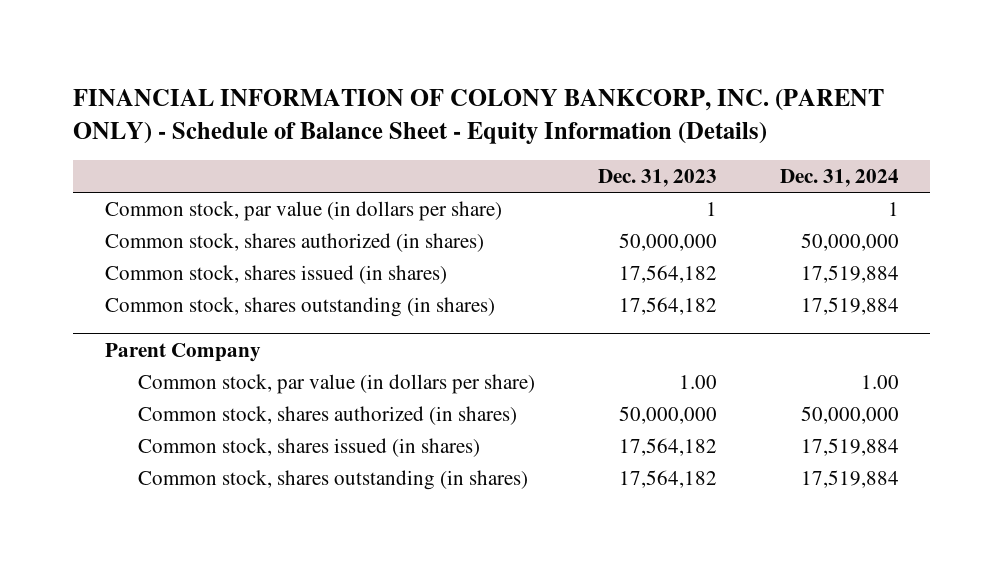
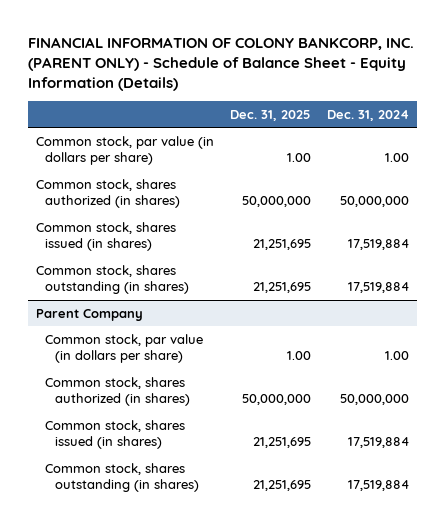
- | Dec. 31, 2023 | Dec. 31, 2024
+ | Dec. 31, 2025 | Dec. 31, 2024
- Common stock, par value (in dollars per share) | 1 | 1
+ Common stock, par value (in dollars per share) | 1.00 | 1.00

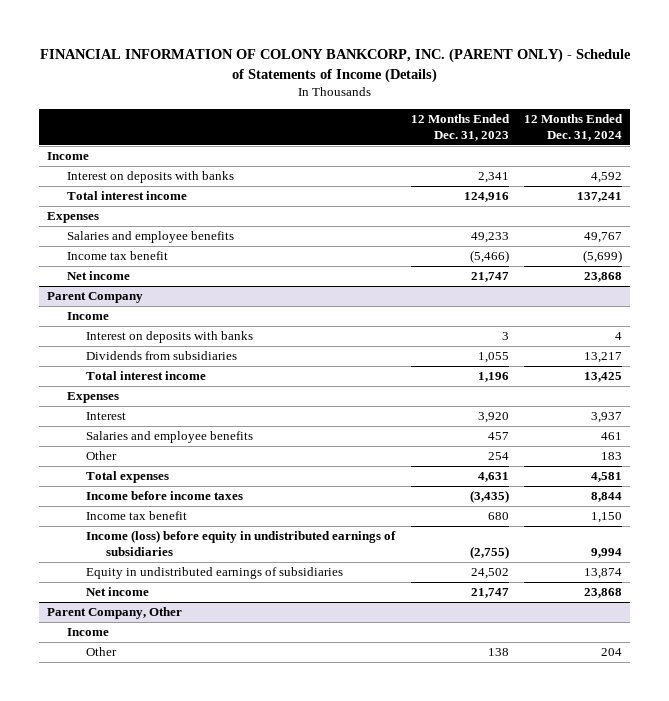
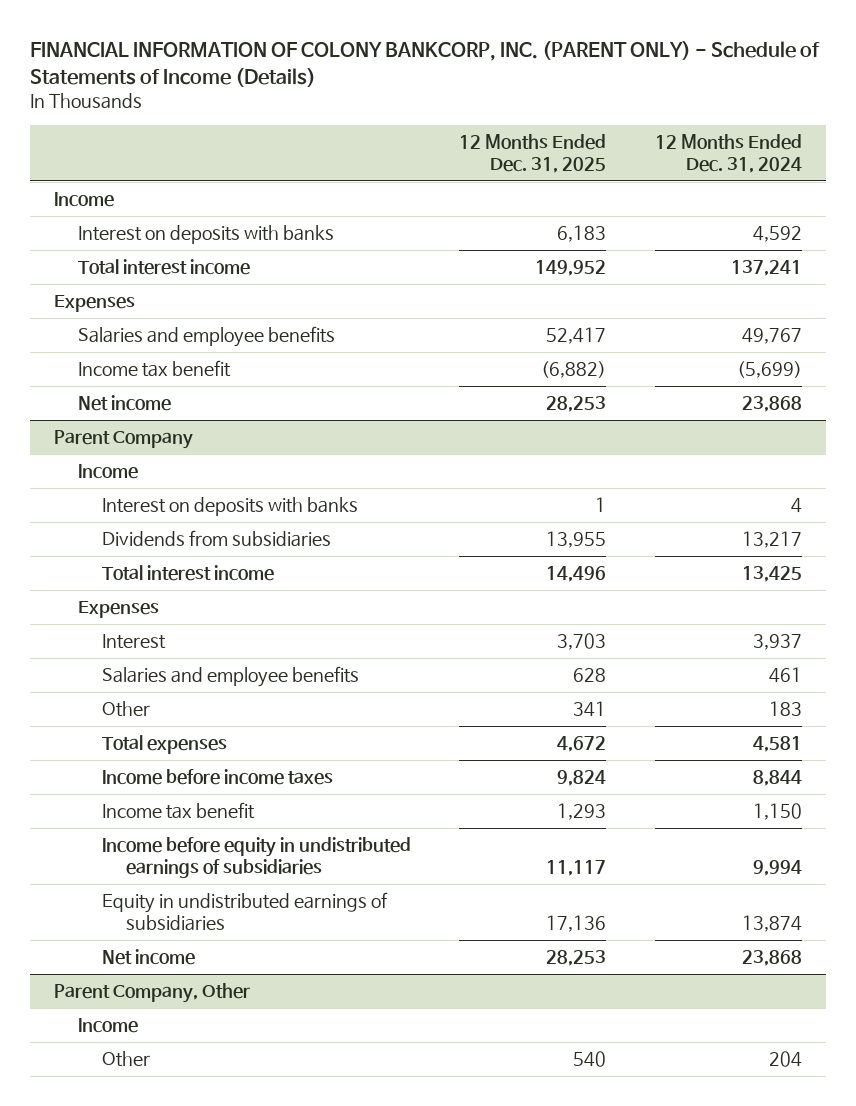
- | 12 Months Ended Dec. 31, 2023 | 12 Months Ended Dec. 31, 2024
+ | 12 Months Ended Dec. 31, 2025 | 12 Months Ended Dec. 31, 2024
@ Parent Company
- Income (loss) before equity in undistributed earnings of subsidiaries | (2,755) | 9,994
+ Income before equity in undistributed earnings of subsidiaries | 11,117 | 9,994

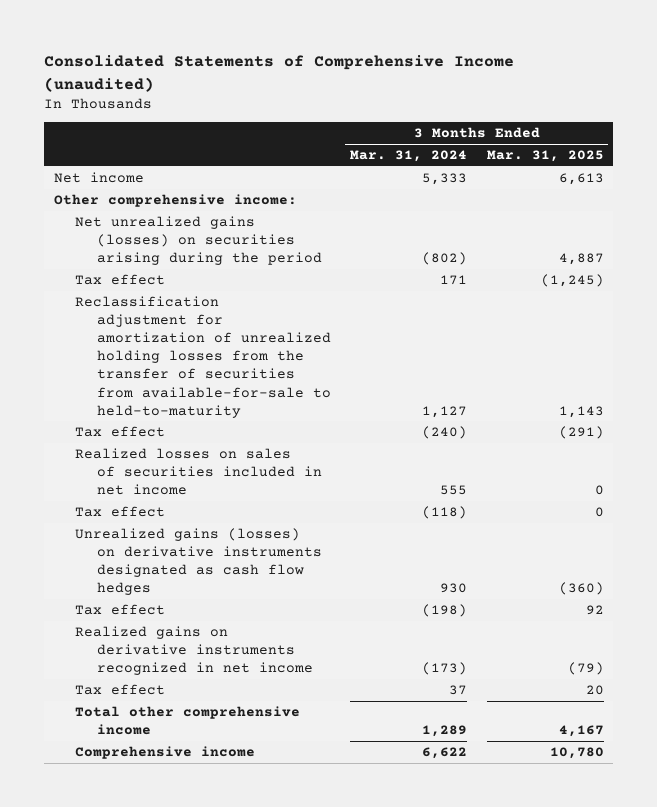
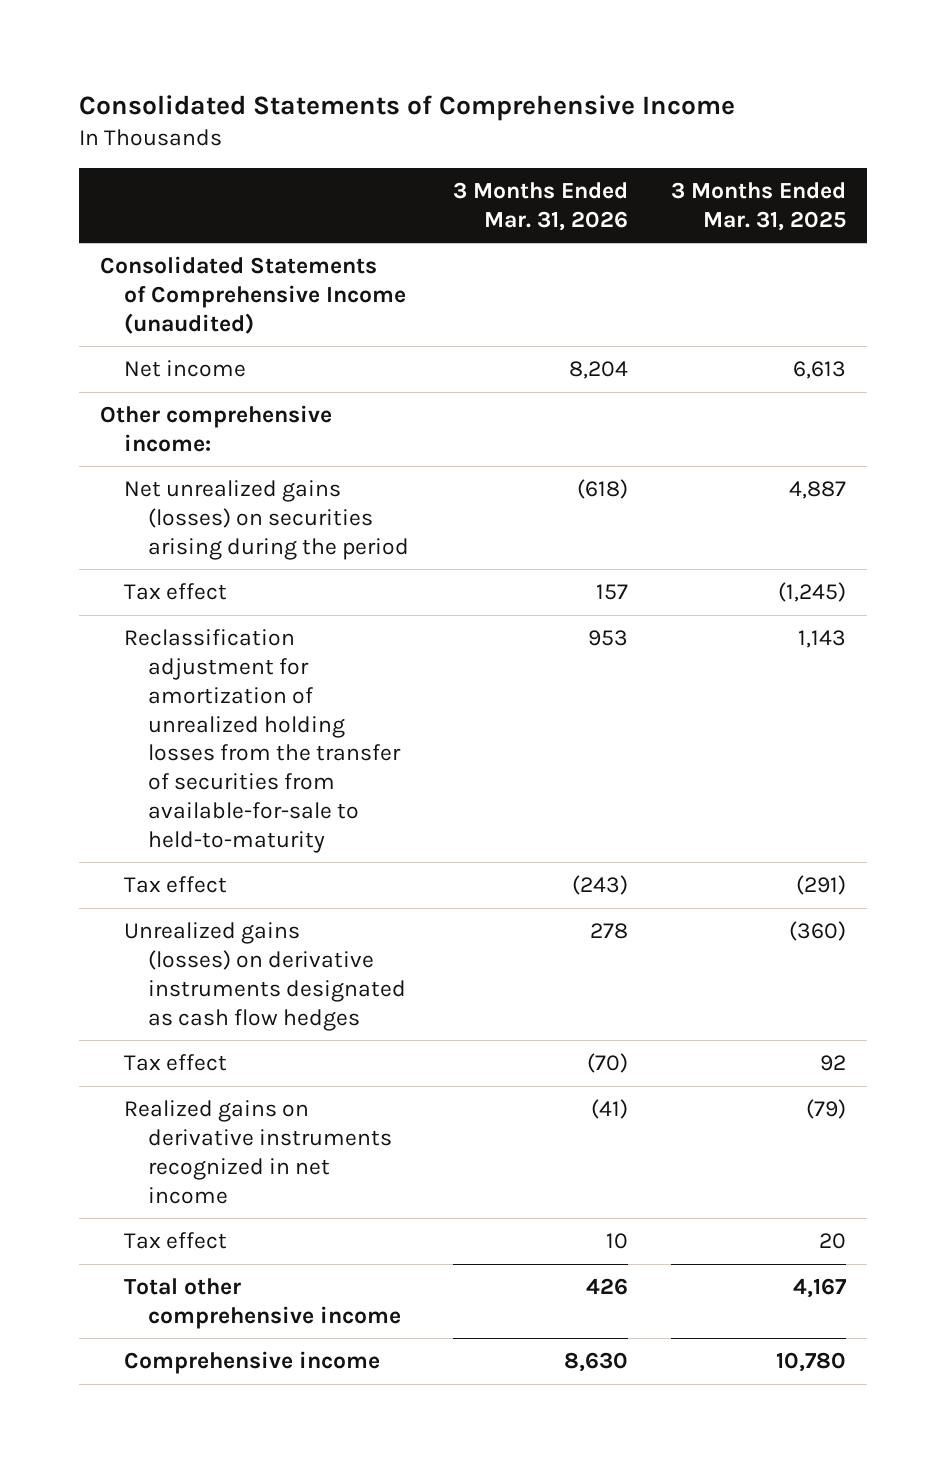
- Consolidated Statements of Comprehensive Income (unaudited)
+ Consolidated Statements of Comprehensive Income
- | 3 Months Ended Mar. 31, 2024 | 3 Months Ended Mar. 31, 2025
+ | 3 Months Ended Mar. 31, 2026 | 3 Months Ended Mar. 31, 2025
+ Consolidated Statements of Comprehensive Income (unaudited)
- Realized losses on sales of securities included in net income | 555 | 0
- Tax effect | (118) | 0

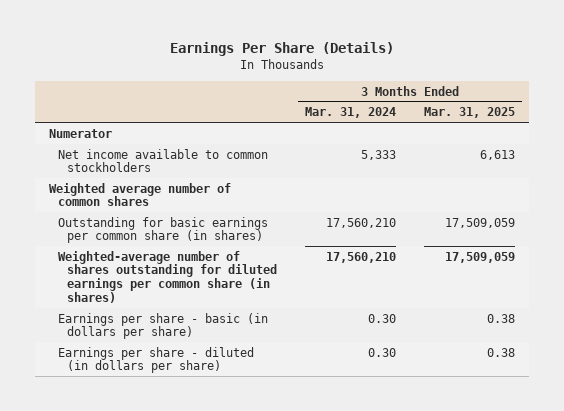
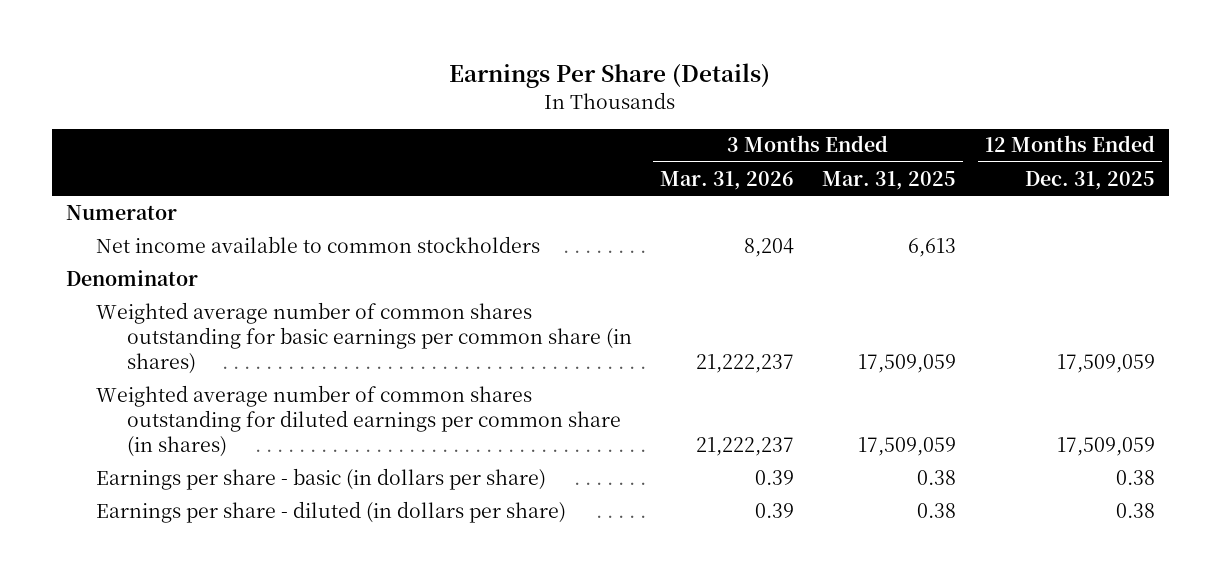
- | 3 Months Ended Mar. 31, 2024 | 3 Months Ended Mar. 31, 2025
+ | 3 Months Ended Mar. 31, 2026 | 3 Months Ended Mar. 31, 2025 | 12 Months Ended Dec. 31, 2025
- Weighted average number of common shares
- Outstanding for basic earnings per common share (in shares) | 17,560,210 | 17,509,059
- Weighted-average number of shares outstanding for diluted earnings per common share (in shares) | 17,560,210 | 17,509,059
+ Denominator
+ Weighted average number of common shares outstanding for basic earnings per common share (in shares) | 21,222,237 | 17,509,059 | 17,509,059
+ Weighted average number of common shares outstanding for diluted earnings per common share (in shares) | 21,222,237 | 17,509,059 | 17,509,059

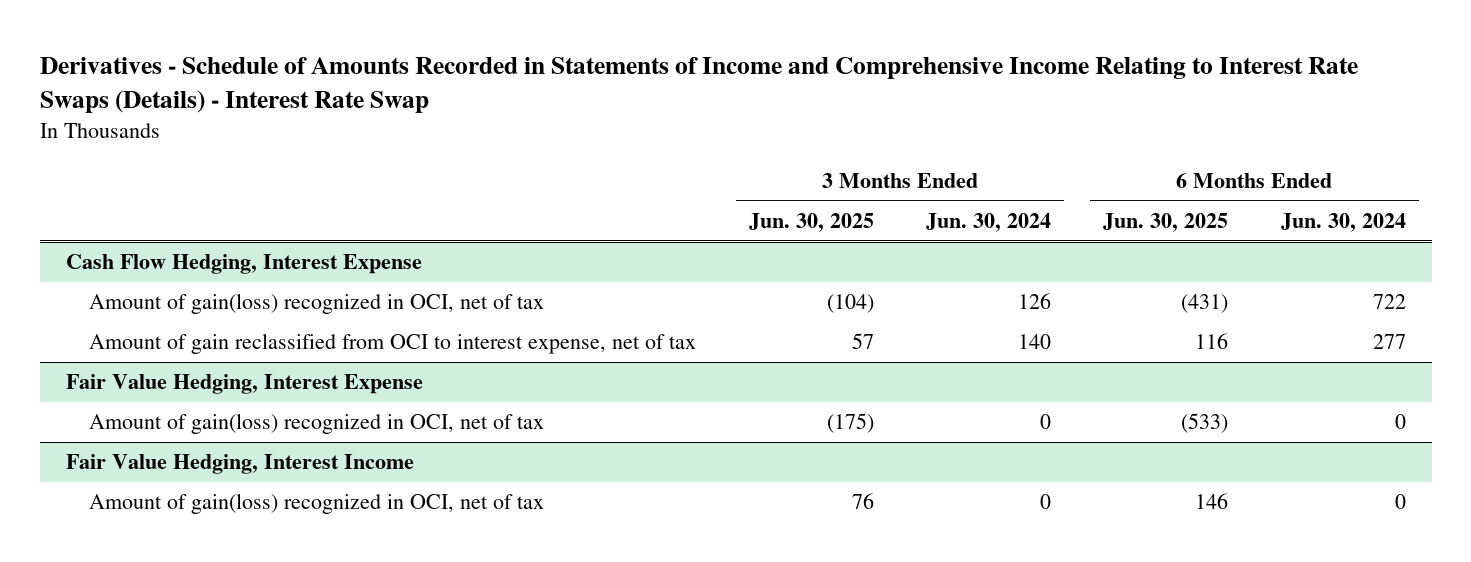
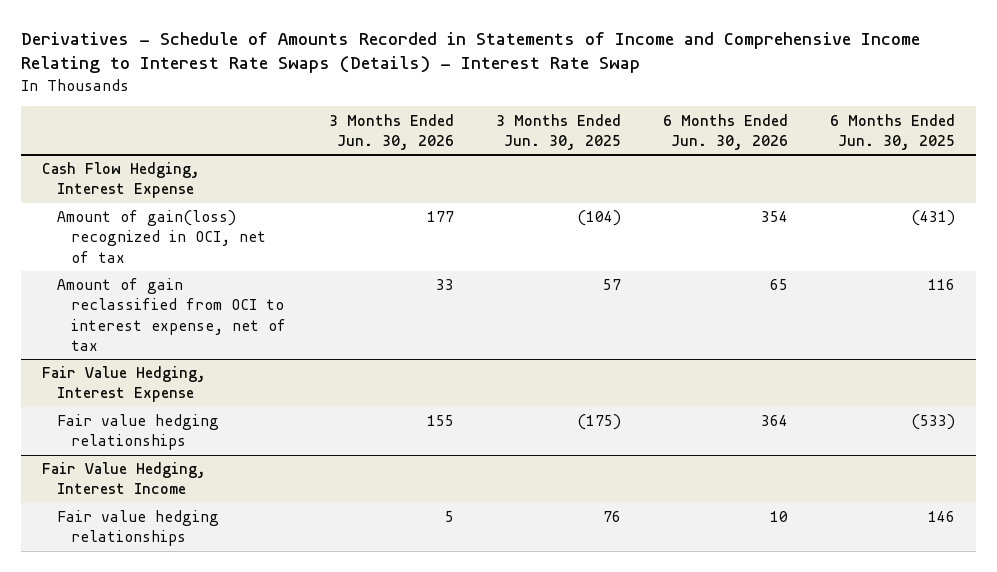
- | 3 Months Ended Jun. 30, 2025 | 3 Months Ended Jun. 30, 2024 | 6 Months Ended Jun. 30, 2025 | 6 Months Ended Jun. 30, 2024
+ | 3 Months Ended Jun. 30, 2026 | 3 Months Ended Jun. 30, 2025 | 6 Months Ended Jun. 30, 2026 | 6 Months Ended Jun. 30, 2025
@ Fair Value Hedging, Interest Expense
- Amount of gain(loss) recognized in OCI, net of tax | (175) | 0 | (533) | 0
+ Fair value hedging relationships | 155 | (175) | 364 | (533)
@ Fair Value Hedging, Interest Income
- Amount of gain(loss) recognized in OCI, net of tax | 76 | 0 | 146 | 0
+ Fair value hedging relationships | 5 | 76 | 10 | 146

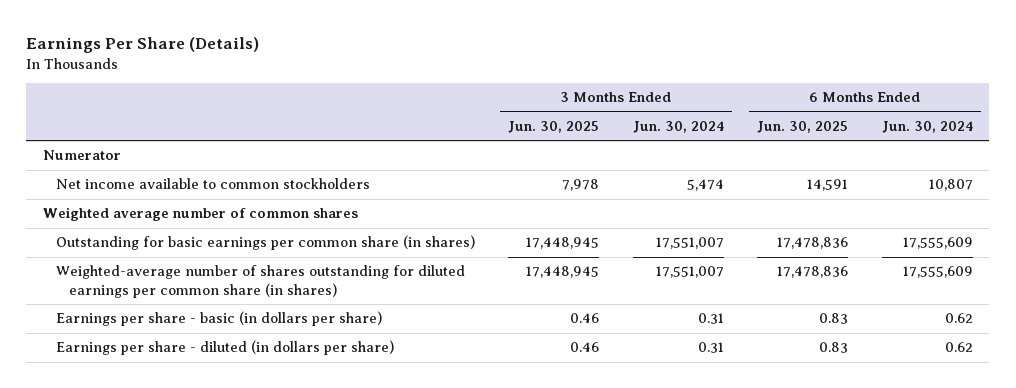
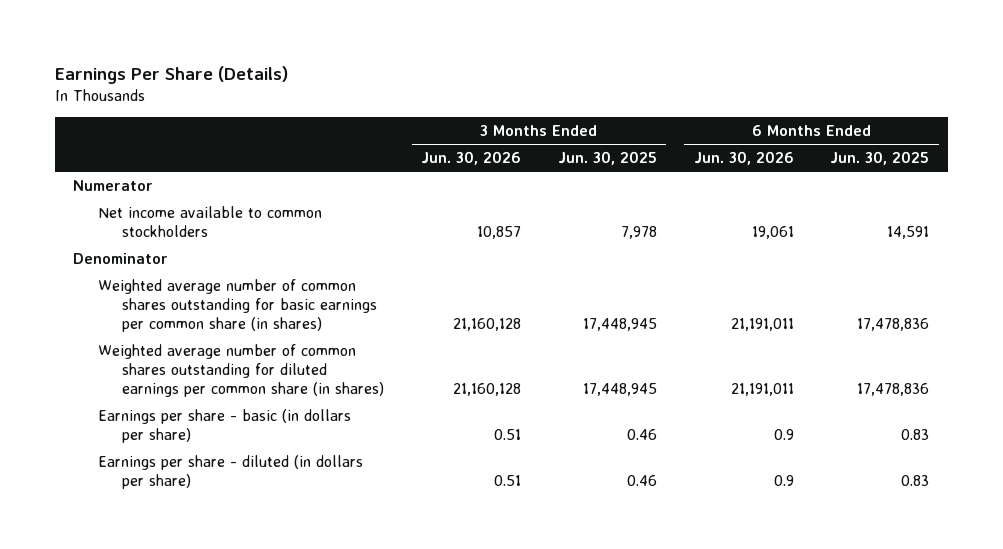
- | 3 Months Ended Jun. 30, 2025 | 3 Months Ended Jun. 30, 2024 | 6 Months Ended Jun. 30, 2025 | 6 Months Ended Jun. 30, 2024
+ | 3 Months Ended Jun. 30, 2026 | 3 Months Ended Jun. 30, 2025 | 6 Months Ended Jun. 30, 2026 | 6 Months Ended Jun. 30, 2025
- Weighted average number of common shares
- Outstanding for basic earnings per common share (in shares) | 17,448,945 | 17,551,007 | 17,478,836 | 17,555,609
- Weighted-average number of shares outstanding for diluted earnings per common share (in shares) | 17,448,945 | 17,551,007 | 17,478,836 | 17,555,609
+ Denominator
+ Weighted average number of common shares outstanding for basic earnings per common share (in shares) | 21,160,128 | 17,448,945 | 21,191,011 | 17,478,836
+ Weighted average number of common shares outstanding for diluted earnings per common share (in shares) | 21,160,128 | 17,448,945 | 21,191,011 | 17,478,836

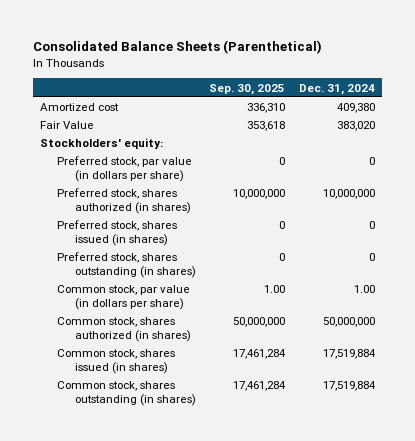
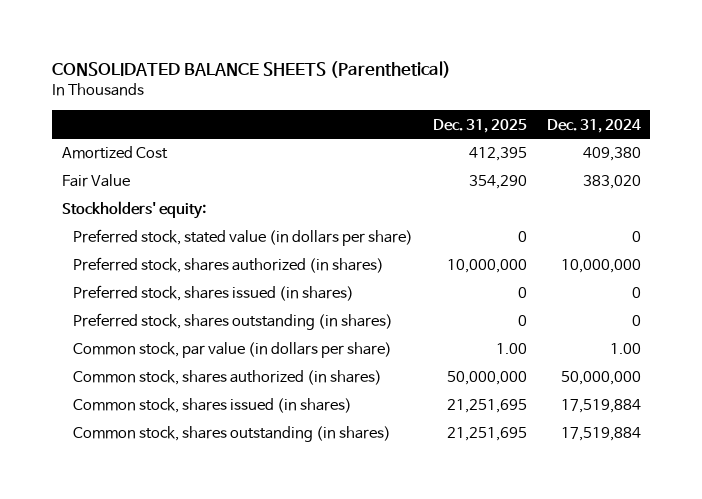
- Consolidated Balance Sheets (Parenthetical)
+ CONSOLIDATED BALANCE SHEETS (Parenthetical)
- | Sep. 30, 2025 | Dec. 31, 2024
+ | Dec. 31, 2025 | Dec. 31, 2024
- Amortized cost | 336,310 | 409,380
+ Amortized Cost | 412,395 | 409,380
- Preferred stock, par value (in dollars per share) | 0 | 0
+ Preferred stock, stated value (in dollars per share) | 0 | 0

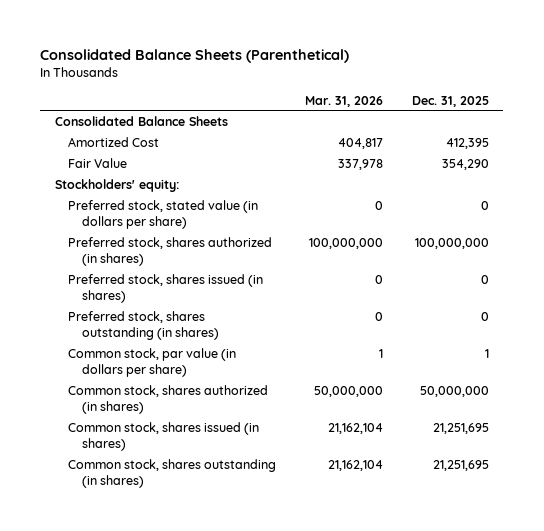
- CONSOLIDATED BALANCE SHEETS (Parenthetical)
+ Consolidated Balance Sheets (Parenthetical)
- | Dec. 31, 2025 | Dec. 31, 2024
+ | Mar. 31, 2026 | Dec. 31, 2025
+ Consolidated Balance Sheets
- Preferred stock, shares authorized (in shares) | 10,000,000 | 10,000,000
+ Preferred stock, shares authorized (in shares) | 100,000,000 | 100,000,000
- Common stock, par value (in dollars per share) | 1.00 | 1.00
+ Common stock, par value (in dollars per share) | 1 | 1

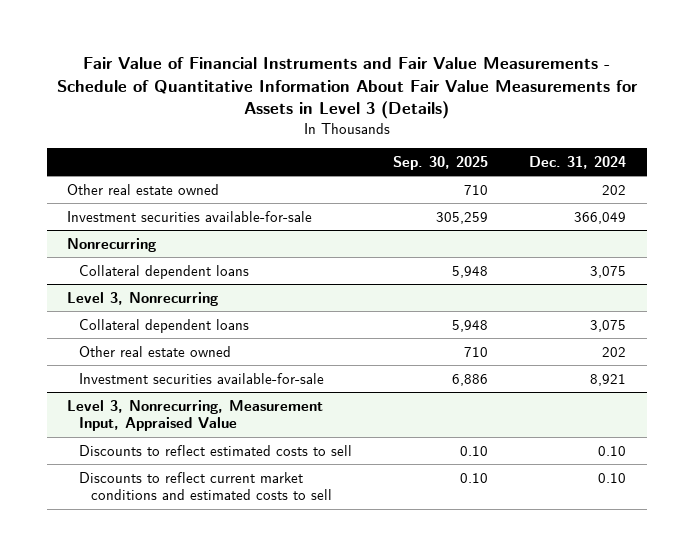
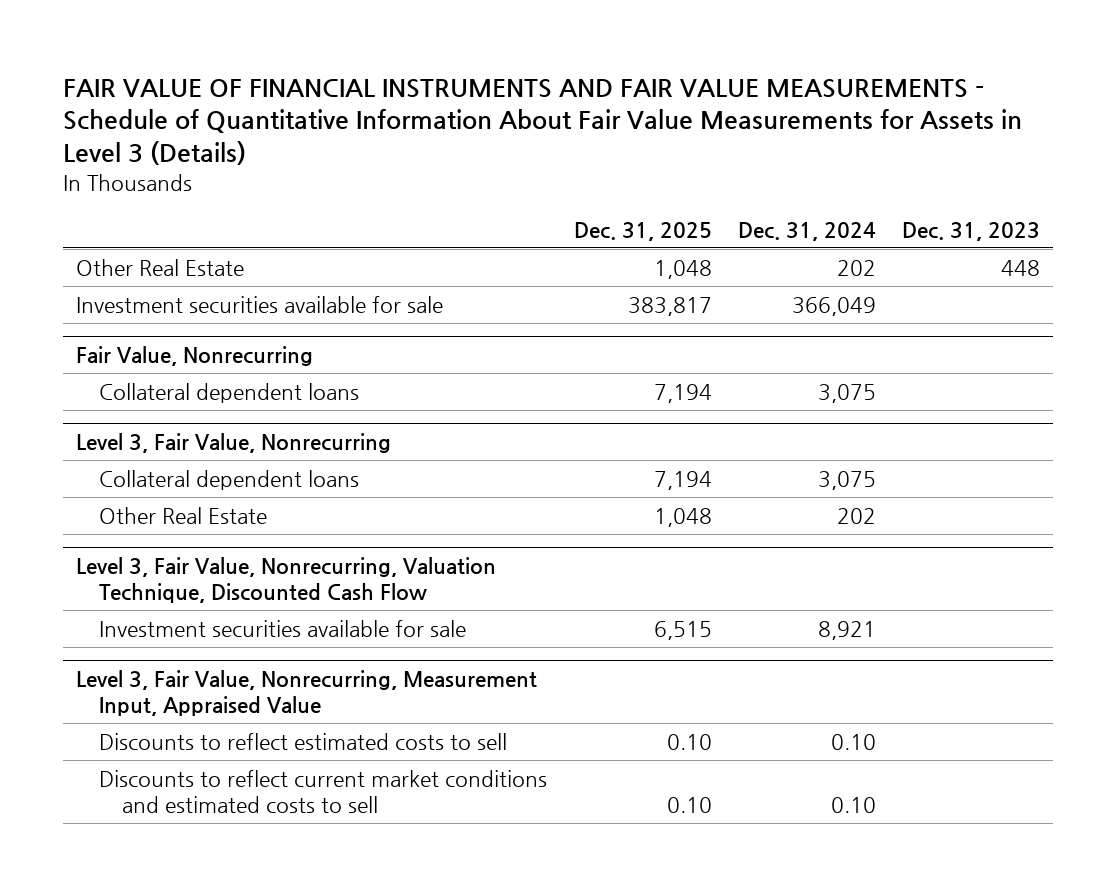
- Fair Value of Financial Instruments and Fair Value Measurements - Schedule of Quantitative Information About Fair Value Measurements for Assets in Level 3 (Details)
+ FAIR VALUE OF FINANCIAL INSTRUMENTS AND FAIR VALUE MEASUREMENTS - Schedule of Quantitative Information About Fair Value Measurements for Assets in Level 3 (Details)
- | Sep. 30, 2025 | Dec. 31, 2024
+ | Dec. 31, 2025 | Dec. 31, 2024 | Dec. 31, 2023
- Other real estate owned | 710 | 202
- Investment securities available-for-sale | 305,259 | 366,049
- Nonrecurring
+ Other Real Estate | 1,048 | 202 | 448
+ Investment securities available for sale | 383,817 | 366,049 |
+ Fair Value, Nonrecurring
- Level 3, Nonrecurring
+ Level 3, Fair Value, Nonrecurring
- Other real estate owned | 710 | 202
- Investment securities available-for-sale | 6,886 | 8,921
- Level 3, Nonrecurring, Measurement Input, Appraised Value
+ Other Real Estate | 1,048 | 202 |
+ Level 3, Fair Value, Nonrecurring, Valuation Technique, Discounted Cash Flow
+ Investment securities available for sale | 6,515 | 8,921 |
+ Level 3, Fair Value, Nonrecurring, Measurement Input, Appraised Value

